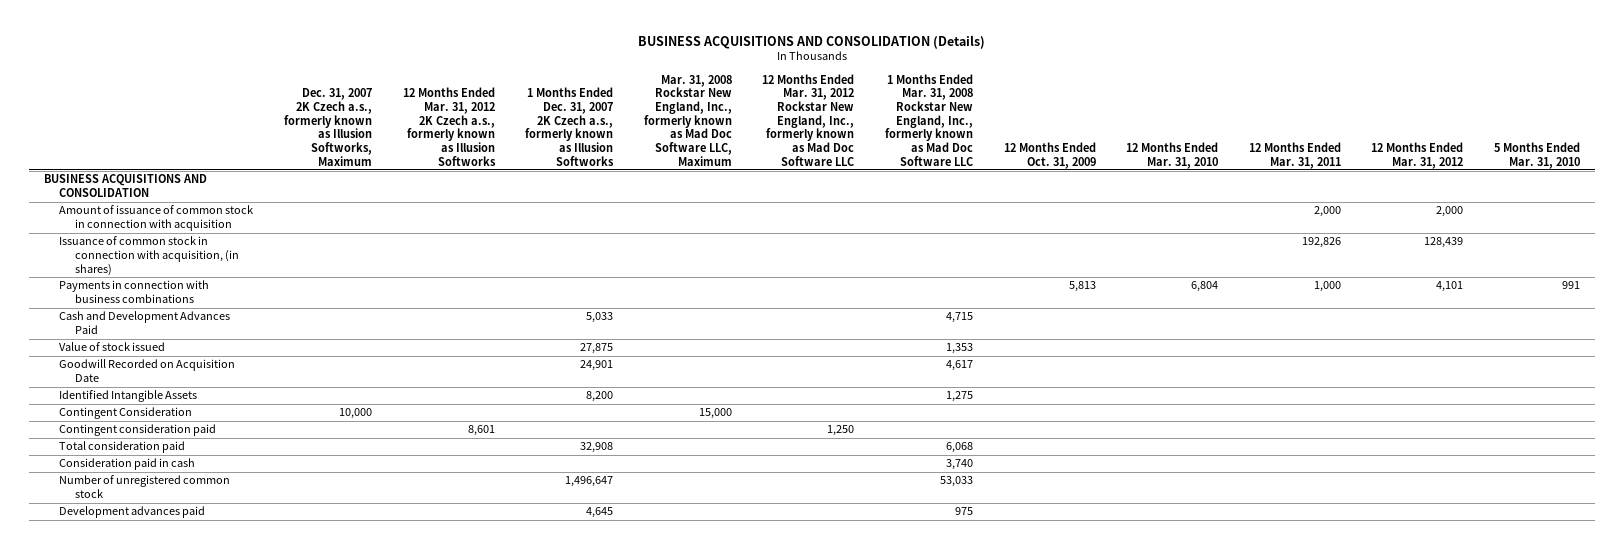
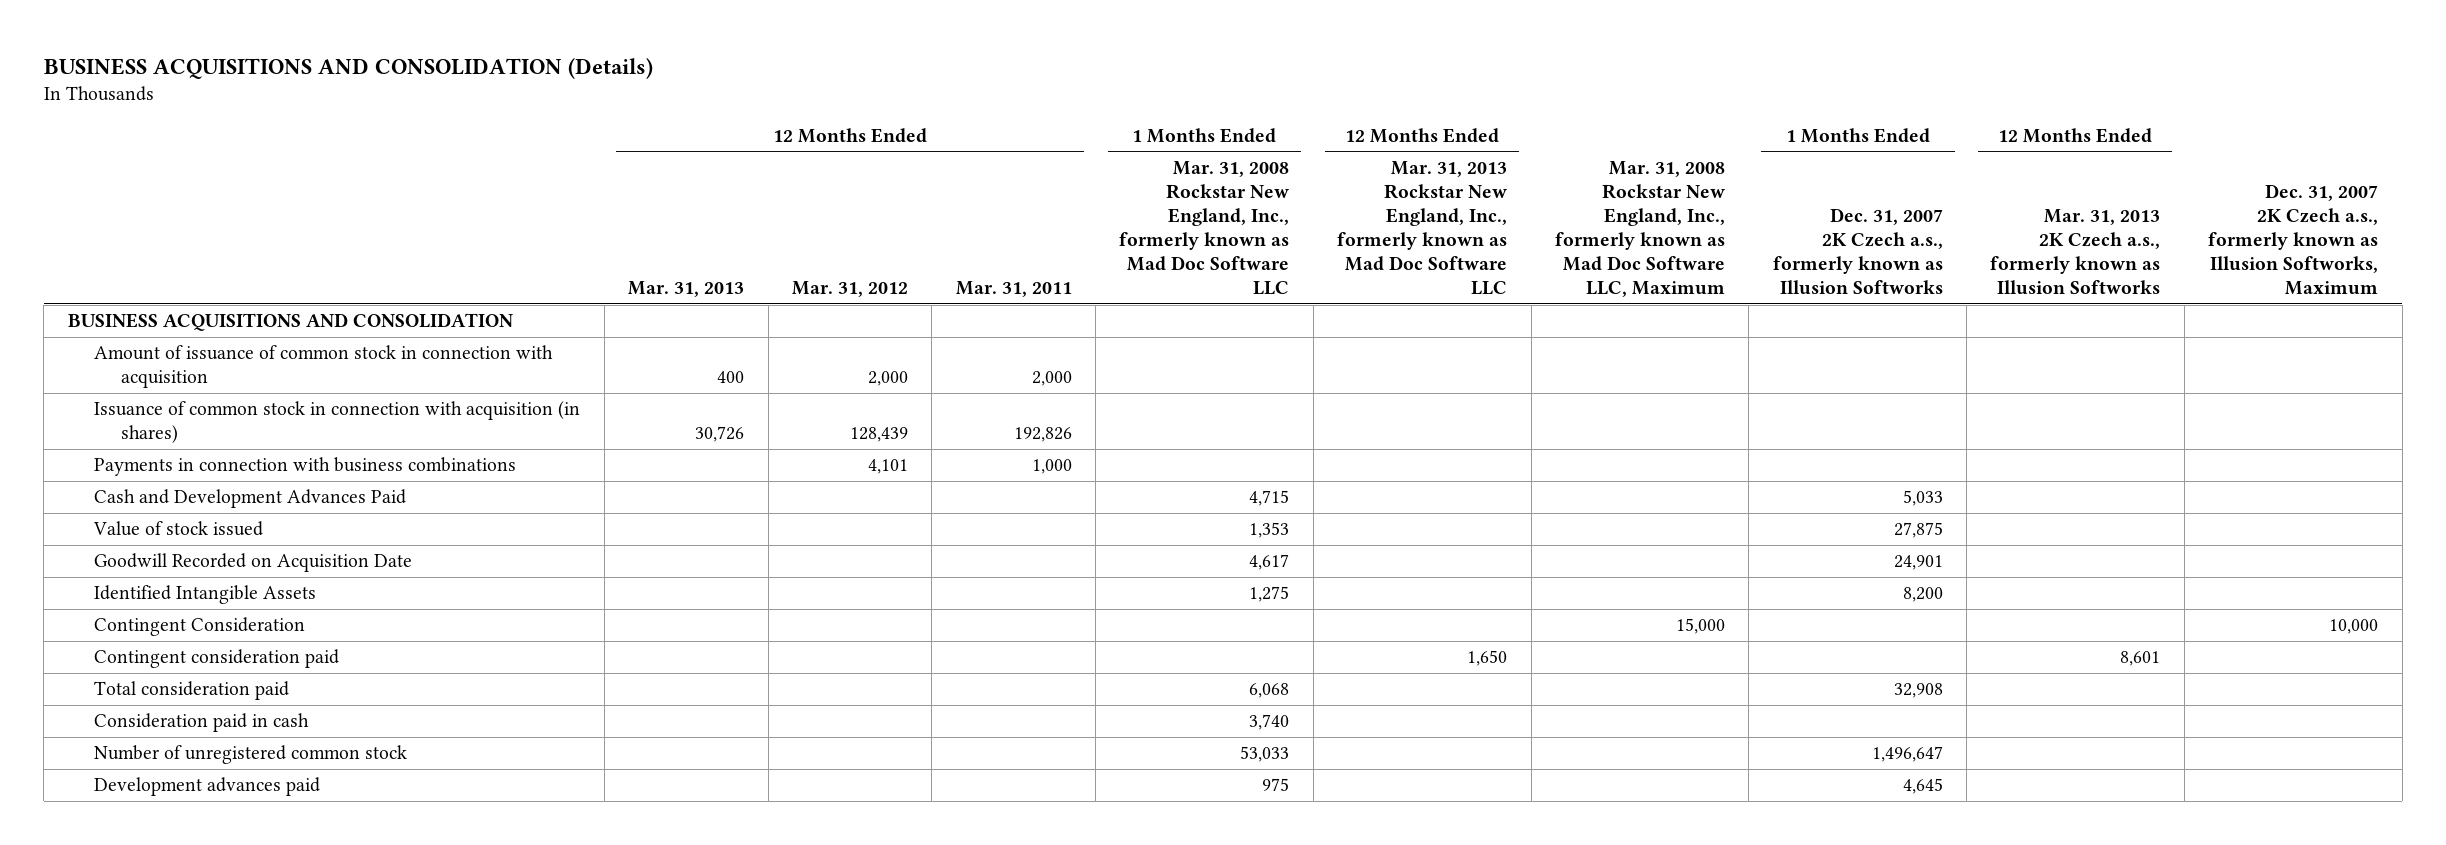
- | Dec. 31, 2007 2K Czech a.s., formerly known as Illusion Softworks, Maximum | 12 Months Ended Mar. 31, 2012 2K Czech a.s., formerly known as Illusion Softworks | 1 Months Ended Dec. 31, 2007 2K Czech a.s., formerly known as Illusion Softworks | Mar. 31, 2008 Rockstar New England, Inc., formerly known as Mad Doc Software LLC, Maximum | 12 Months Ended Mar. 31, 2012 Rockstar New England, Inc., formerly known as Mad Doc Software LLC | 1 Months Ended Mar. 31, 2008 Rockstar New England, Inc., formerly known as Mad Doc Software LLC | 12 Months Ended Oct. 31, 2009 | 12 Months Ended Mar. 31, 2010 | 12 Months Ended Mar. 31, 2011 | 12 Months Ended Mar. 31, 2012 | 5 Months Ended Mar. 31, 2010
+ | 12 Months Ended Mar. 31, 2013 | 12 Months Ended Mar. 31, 2012 | 12 Months Ended Mar. 31, 2011 | 1 Months Ended Mar. 31, 2008 Rockstar New England, Inc., formerly known as Mad Doc Software LLC | 12 Months Ended Mar. 31, 2013 Rockstar New England, Inc., formerly known as Mad Doc Software LLC | Mar. 31, 2008 Rockstar New England, Inc., formerly known as Mad Doc Software LLC, Maximum | 1 Months Ended Dec. 31, 2007 2K Czech a.s., formerly known as Illusion Softworks | 12 Months Ended Mar. 31, 2013 2K Czech a.s., formerly known as Illusion Softworks | Dec. 31, 2007 2K Czech a.s., formerly known as Illusion Softworks, Maximum
- Issuance of common stock in connection with acquisition, (in shares) | | | | | | | | | 192,826 | 128,439 |
+ Issuance of common stock in connection with acquisition (in shares) | 30,726 | 128,439 | 192,826 | | | | | |

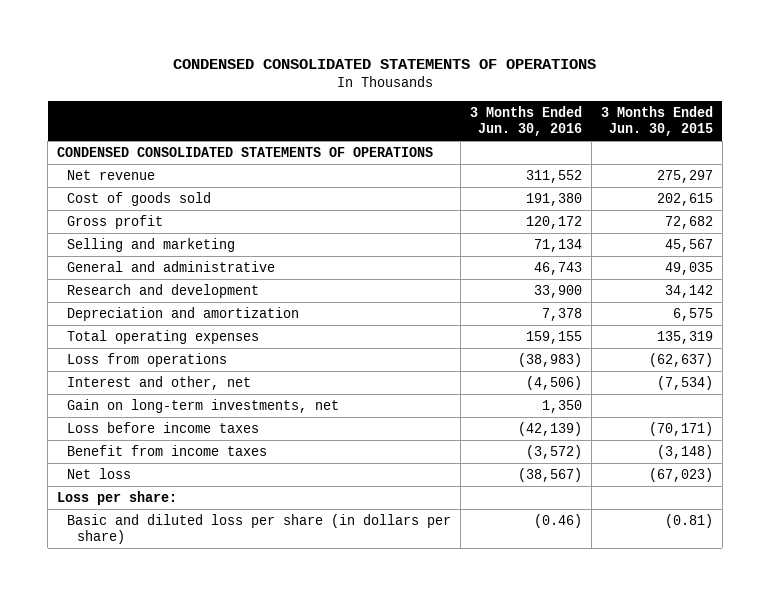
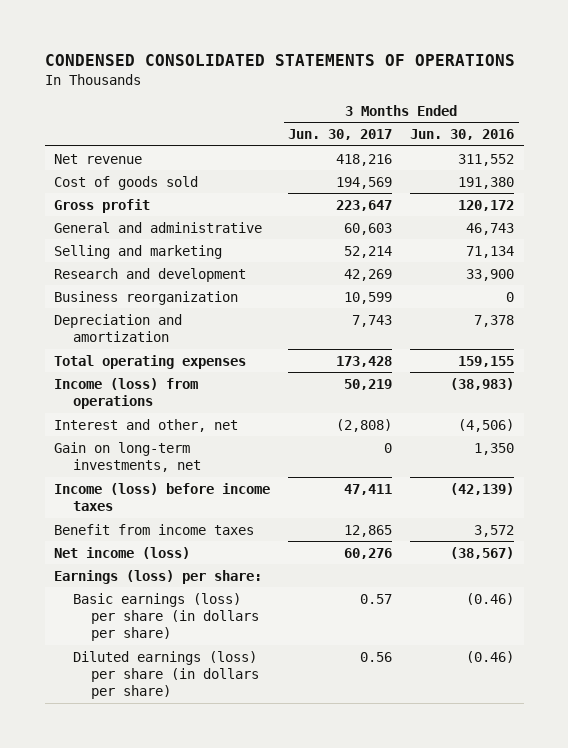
- | 3 Months Ended Jun. 30, 2016 | 3 Months Ended Jun. 30, 2015
+ | 3 Months Ended Jun. 30, 2017 | 3 Months Ended Jun. 30, 2016
- CONDENSED CONSOLIDATED STATEMENTS OF OPERATIONS
moved down: Selling and marketing | 52,214 | 71,134
+ Business reorganization | 10,599 | 0
- Loss from operations | (38,983) | (62,637)
+ Income (loss) from operations | 50,219 | (38,983)
- Loss before income taxes | (42,139) | (70,171)
- Benefit from income taxes | (3,572) | (3,148)
- Net loss | (38,567) | (67,023)
- Loss per share:
- Basic and diluted loss per share (in dollars per share) | (0.46) | (0.81)
+ Income (loss) before income taxes | 47,411 | (42,139)
+ Benefit from income taxes | 12,865 | 3,572
+ Net income (loss) | 60,276 | (38,567)
+ Earnings (loss) per share:
+ Basic earnings (loss) per share (in dollars per share) | 0.57 | (0.46)
+ Diluted earnings (loss) per share (in dollars per share) | 0.56 | (0.46)

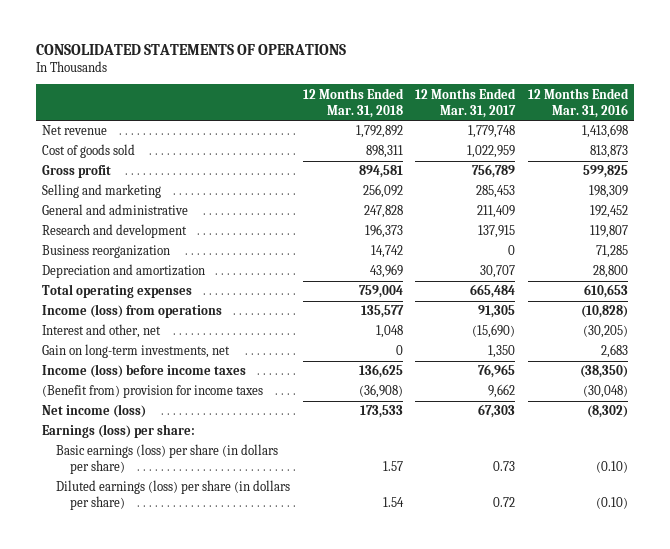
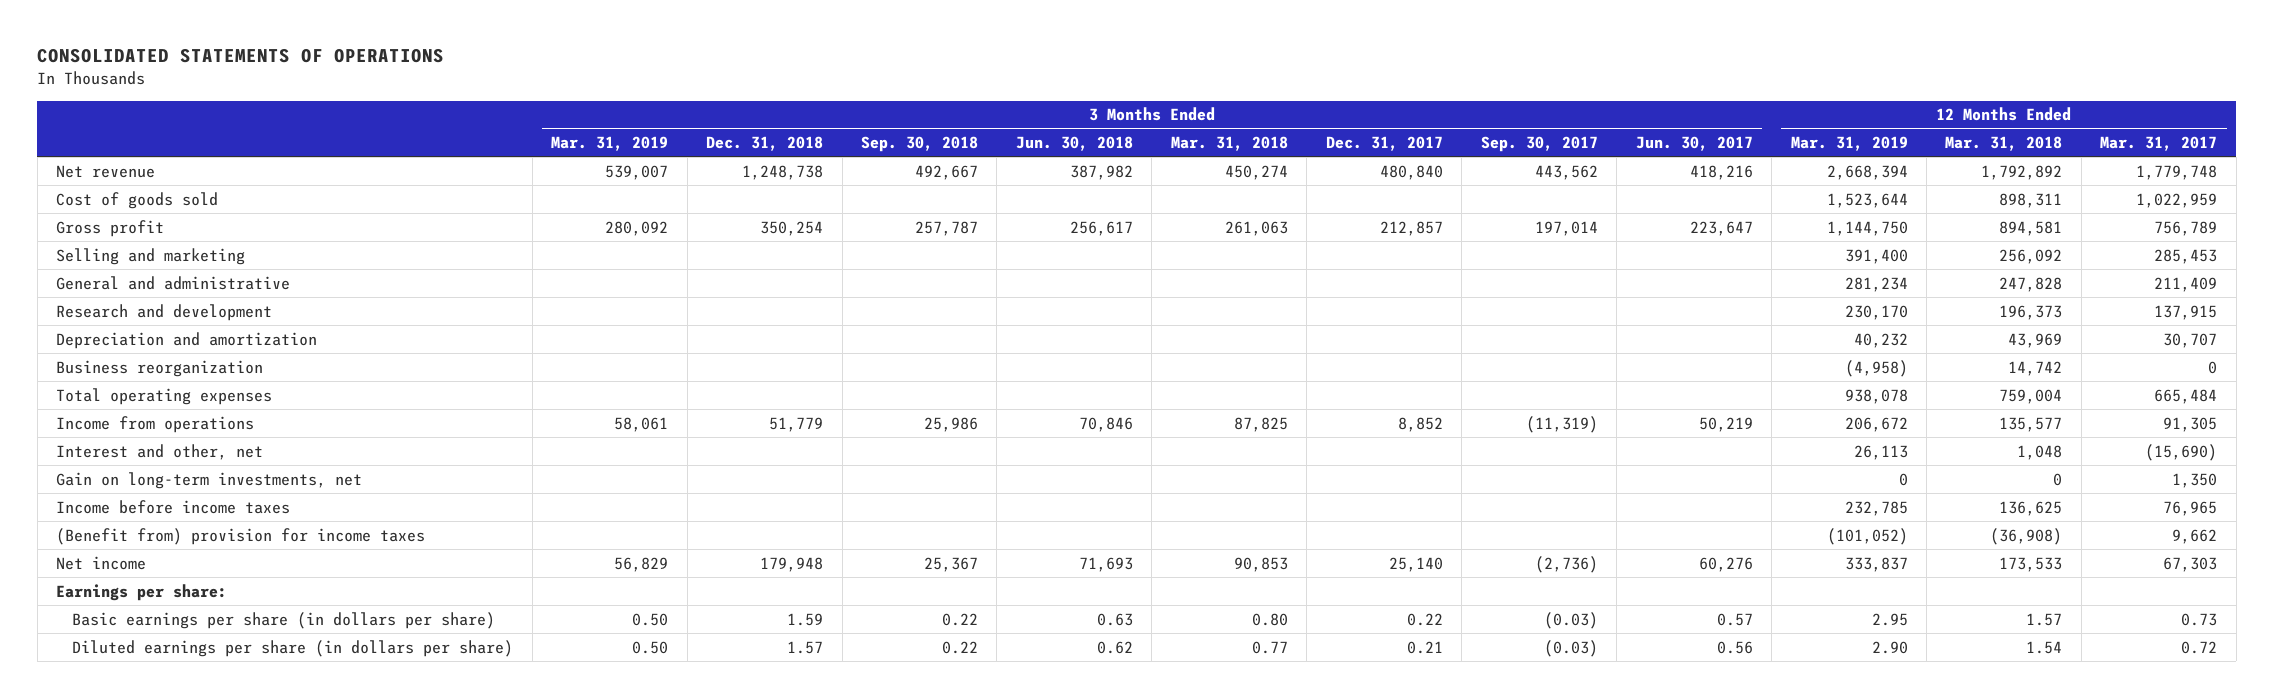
- | 12 Months Ended Mar. 31, 2018 | 12 Months Ended Mar. 31, 2017 | 12 Months Ended Mar. 31, 2016
+ | 3 Months Ended Mar. 31, 2019 | 3 Months Ended Dec. 31, 2018 | 3 Months Ended Sep. 30, 2018 | 3 Months Ended Jun. 30, 2018 | 3 Months Ended Mar. 31, 2018 | 3 Months Ended Dec. 31, 2017 | 3 Months Ended Sep. 30, 2017 | 3 Months Ended Jun. 30, 2017 | 12 Months Ended Mar. 31, 2019 | 12 Months Ended Mar. 31, 2018 | 12 Months Ended Mar. 31, 2017
moved down: Business reorganization | | | | | | | | | (4,958) | 14,742 | 0
- Income (loss) from operations | 135,577 | 91,305 | (10,828)
+ Income from operations | 58,061 | 51,779 | 25,986 | 70,846 | 87,825 | 8,852 | (11,319) | 50,219 | 206,672 | 135,577 | 91,305
- Income (loss) before income taxes | 136,625 | 76,965 | (38,350)
+ Income before income taxes | | | | | | | | | 232,785 | 136,625 | 76,965
- Net income (loss) | 173,533 | 67,303 | (8,302)
- Earnings (loss) per share:
- Basic earnings (loss) per share (in dollars per share) | 1.57 | 0.73 | (0.10)
- Diluted earnings (loss) per share (in dollars per share) | 1.54 | 0.72 | (0.10)
+ Net income | 56,829 | 179,948 | 25,367 | 71,693 | 90,853 | 25,140 | (2,736) | 60,276 | 333,837 | 173,533 | 67,303
+ Earnings per share:
+ Basic earnings per share (in dollars per share) | 0.50 | 1.59 | 0.22 | 0.63 | 0.80 | 0.22 | (0.03) | 0.57 | 2.95 | 1.57 | 0.73
+ Diluted earnings per share (in dollars per share) | 0.50 | 1.57 | 0.22 | 0.62 | 0.77 | 0.21 | (0.03) | 0.56 | 2.90 | 1.54 | 0.72

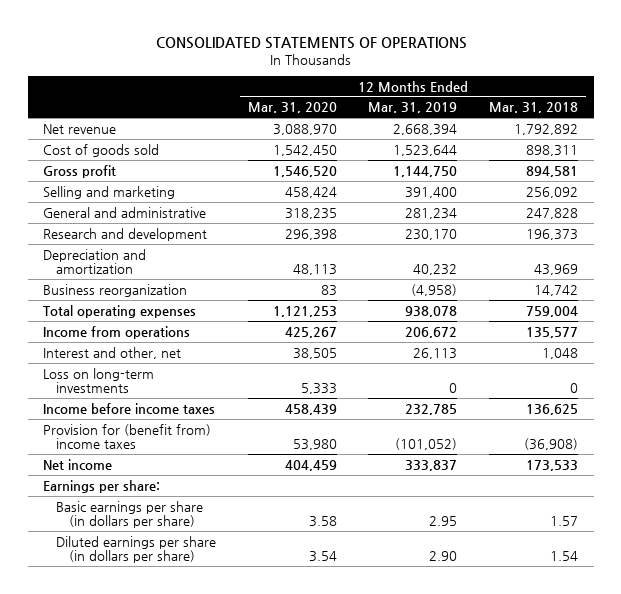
- | 3 Months Ended Mar. 31, 2019 | 3 Months Ended Dec. 31, 2018 | 3 Months Ended Sep. 30, 2018 | 3 Months Ended Jun. 30, 2018 | 3 Months Ended Mar. 31, 2018 | 3 Months Ended Dec. 31, 2017 | 3 Months Ended Sep. 30, 2017 | 3 Months Ended Jun. 30, 2017 | 12 Months Ended Mar. 31, 2019 | 12 Months Ended Mar. 31, 2018 | 12 Months Ended Mar. 31, 2017
+ | 12 Months Ended Mar. 31, 2020 | 12 Months Ended Mar. 31, 2019 | 12 Months Ended Mar. 31, 2018
- Gain on long-term investments, net | | | | | | | | | 0 | 0 | 1,350
+ Loss on long-term investments | 5,333 | 0 | 0
- (Benefit from) provision for income taxes | | | | | | | | | (101,052) | (36,908) | 9,662
+ Provision for (benefit from) income taxes | 53,980 | (101,052) | (36,908)

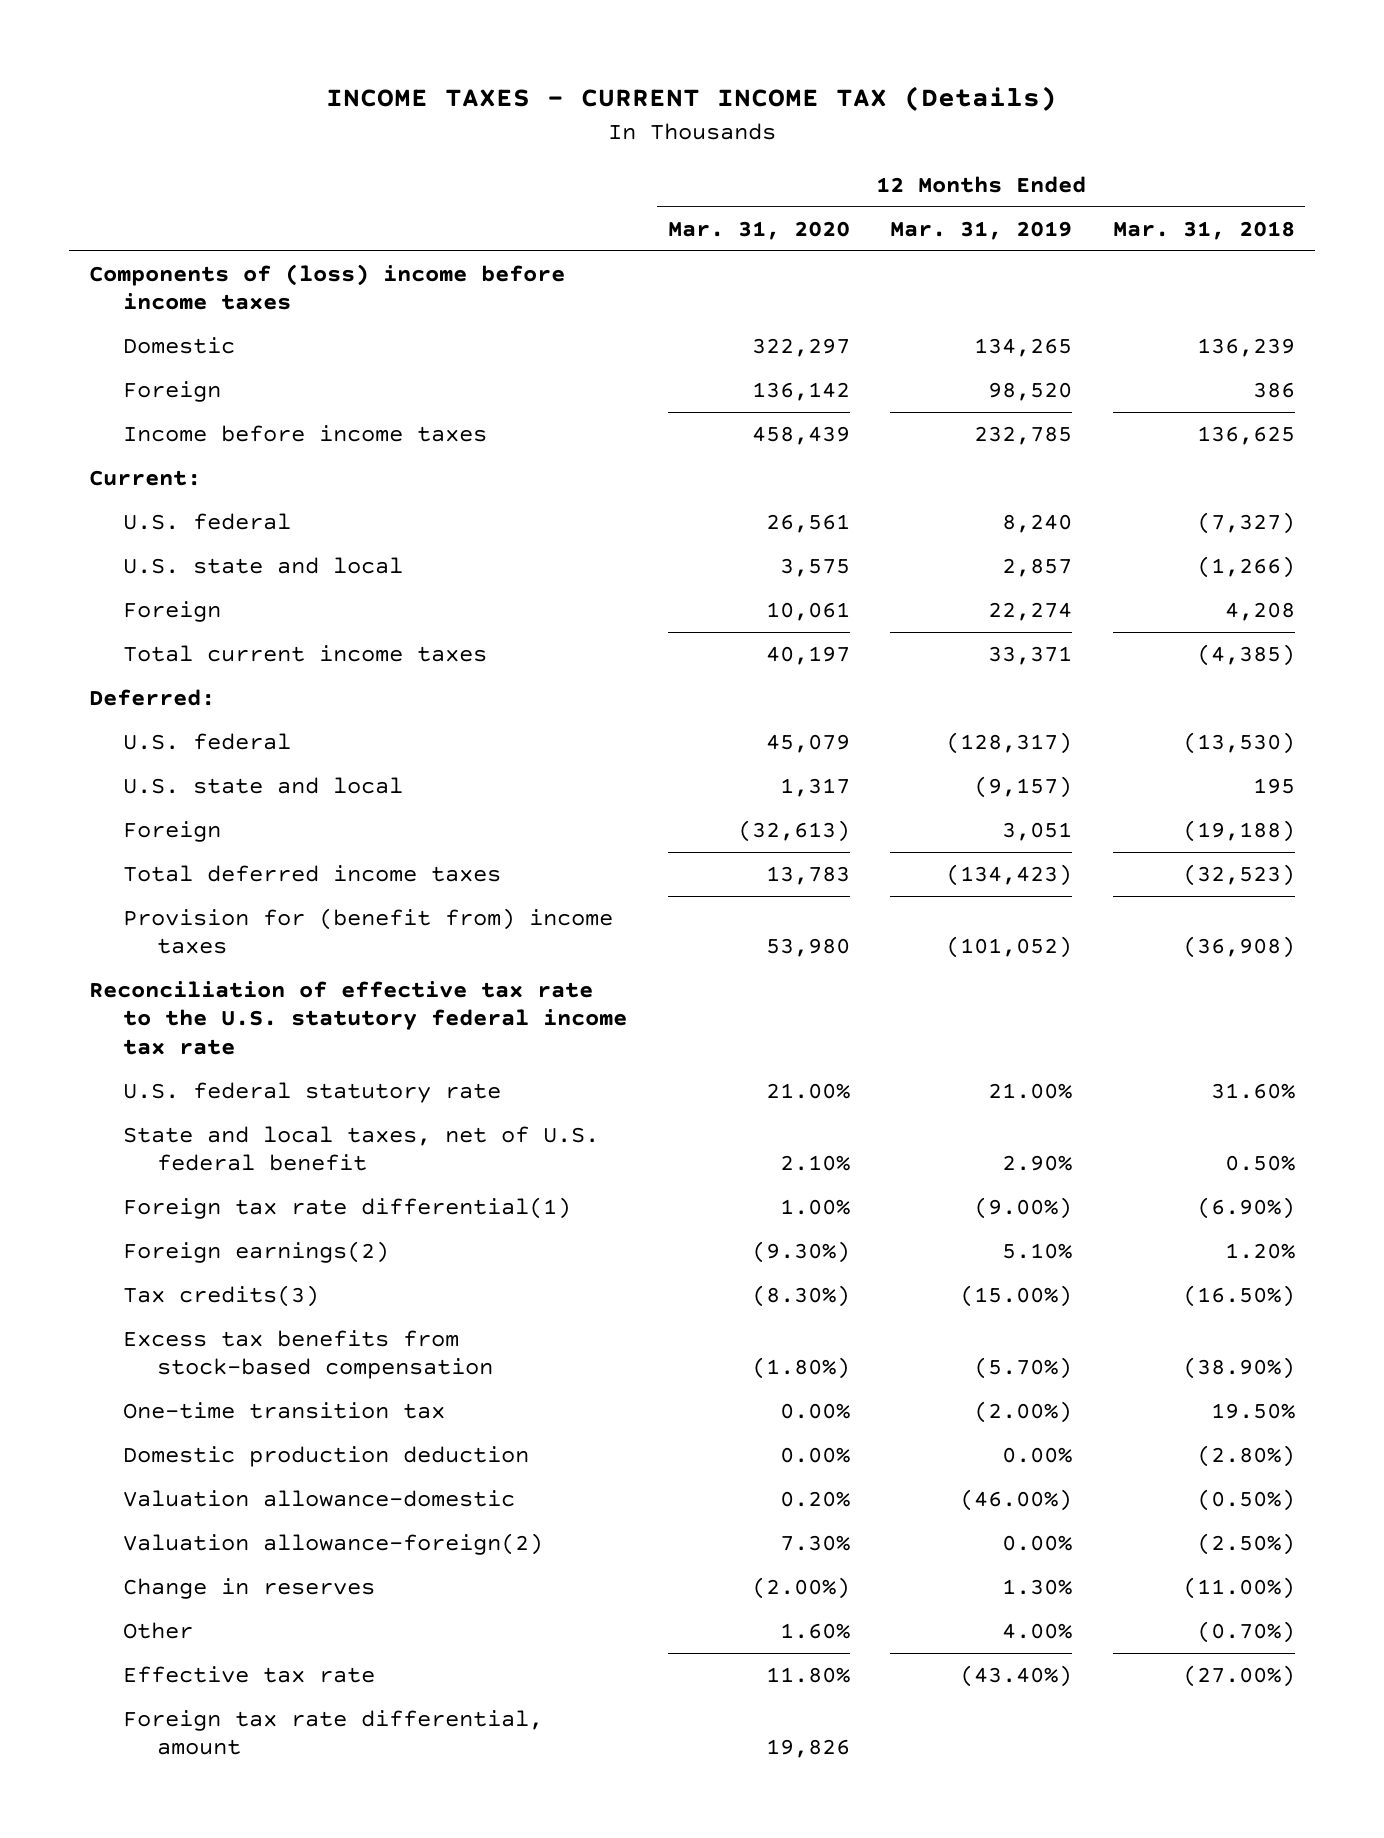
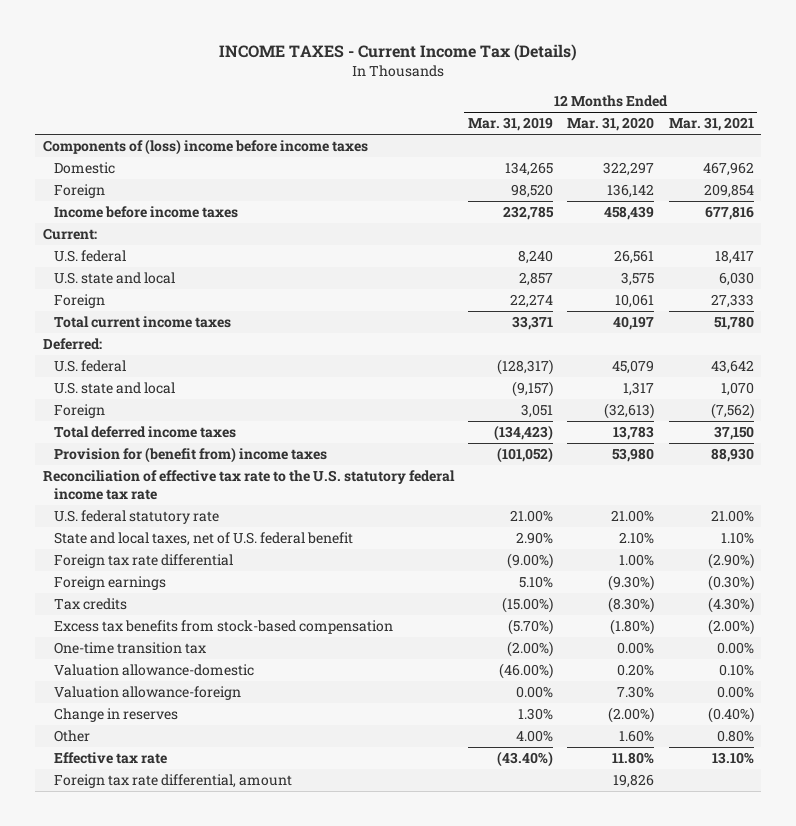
- INCOME TAXES - CURRENT INCOME TAX (Details)
+ INCOME TAXES - Current Income Tax (Details)
- | 12 Months Ended Mar. 31, 2020 | 12 Months Ended Mar. 31, 2019 | 12 Months Ended Mar. 31, 2018
+ | 12 Months Ended Mar. 31, 2019 | 12 Months Ended Mar. 31, 2020 | 12 Months Ended Mar. 31, 2021
- Foreign tax rate differential(1) | 1.00% | (9.00%) | (6.90%)
- Foreign earnings(2) | (9.30%) | 5.10% | 1.20%
- Tax credits(3) | (8.30%) | (15.00%) | (16.50%)
+ Foreign tax rate differential | (9.00%) | 1.00% | (2.90%)
+ Foreign earnings | 5.10% | (9.30%) | (0.30%)
+ Tax credits | (15.00%) | (8.30%) | (4.30%)
- Domestic production deduction | 0.00% | 0.00% | (2.80%)
- Valuation allowance-foreign(2) | 7.30% | 0.00% | (2.50%)
+ Valuation allowance-foreign | 0.00% | 7.30% | 0.00%

